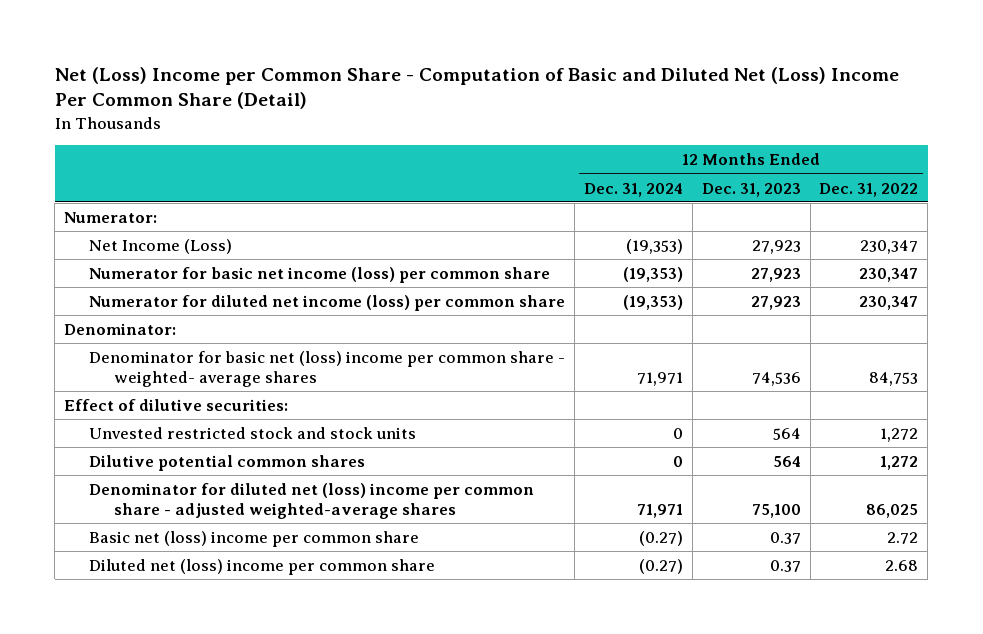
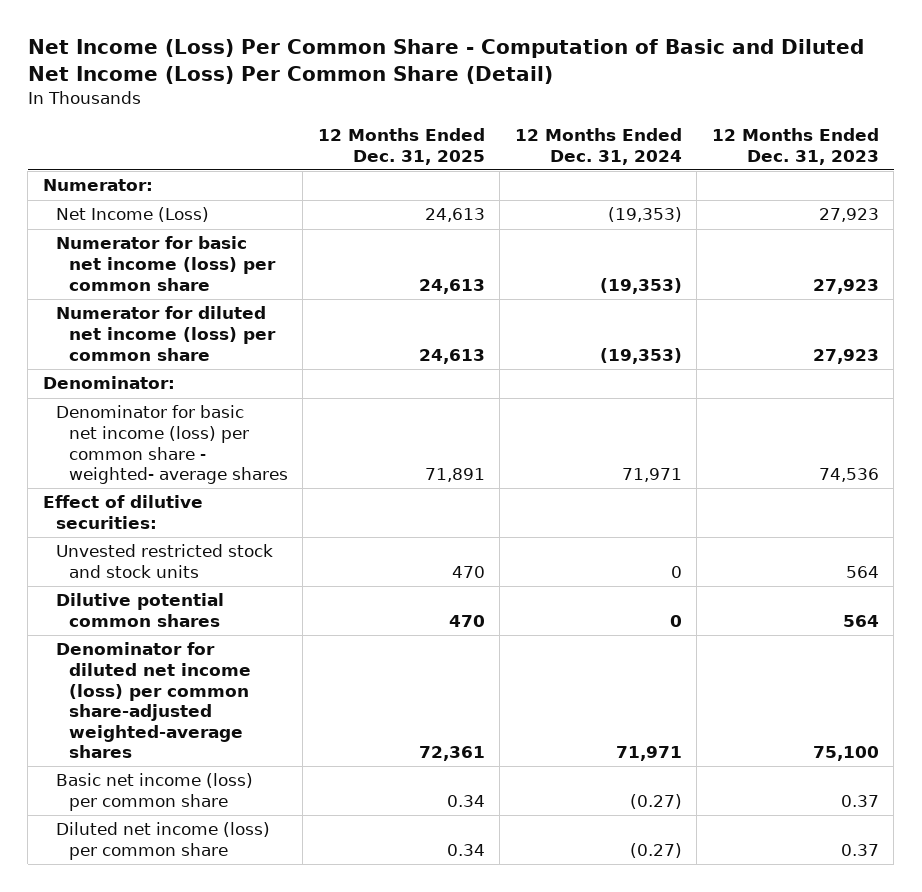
- Net (Loss) Income per Common Share - Computation of Basic and Diluted Net (Loss) Income Per Common Share (Detail)
+ Net Income (Loss) Per Common Share - Computation of Basic and Diluted Net Income (Loss) Per Common Share (Detail)
- | 12 Months Ended Dec. 31, 2024 | 12 Months Ended Dec. 31, 2023 | 12 Months Ended Dec. 31, 2022
+ | 12 Months Ended Dec. 31, 2025 | 12 Months Ended Dec. 31, 2024 | 12 Months Ended Dec. 31, 2023
- Denominator for basic net (loss) income per common share - weighted- average shares | 71,971 | 74,536 | 84,753
+ Denominator for basic net income (loss) per common share - weighted- average shares | 71,891 | 71,971 | 74,536
- Denominator for diluted net (loss) income per common share - adjusted weighted-average shares | 71,971 | 75,100 | 86,025
- Basic net (loss) income per common share | (0.27) | 0.37 | 2.72
- Diluted net (loss) income per common share | (0.27) | 0.37 | 2.68
+ Denominator for diluted net income (loss) per common share-adjusted weighted-average shares | 72,361 | 71,971 | 75,100
+ Basic net income (loss) per common share | 0.34 | (0.27) | 0.37
+ Diluted net income (loss) per common share | 0.34 | (0.27) | 0.37

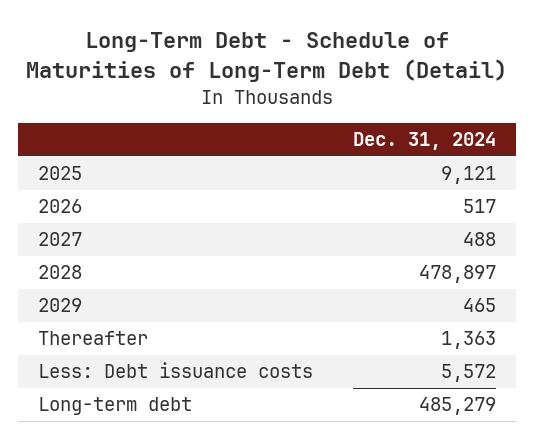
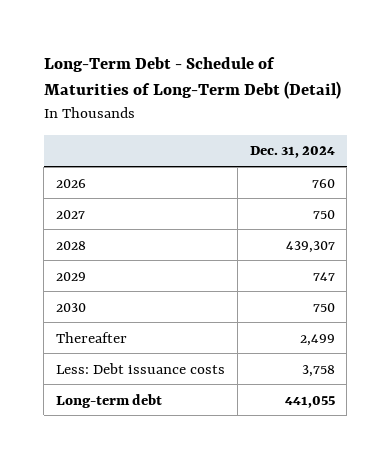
- 2025 | 9,121
- 2026 | 517
- 2027 | 488
- 2028 | 478,897
- 2029 | 465
- Thereafter | 1,363
- Less: Debt issuance costs | 5,572
- Long-term debt | 485,279
+ 2026 | 760
+ 2027 | 750
+ 2028 | 439,307
+ 2029 | 747
+ 2030 | 750
+ Thereafter | 2,499
+ Less: Debt issuance costs | 3,758
+ Long-term debt | 441,055

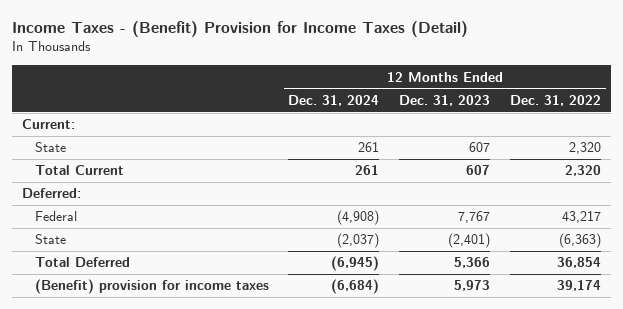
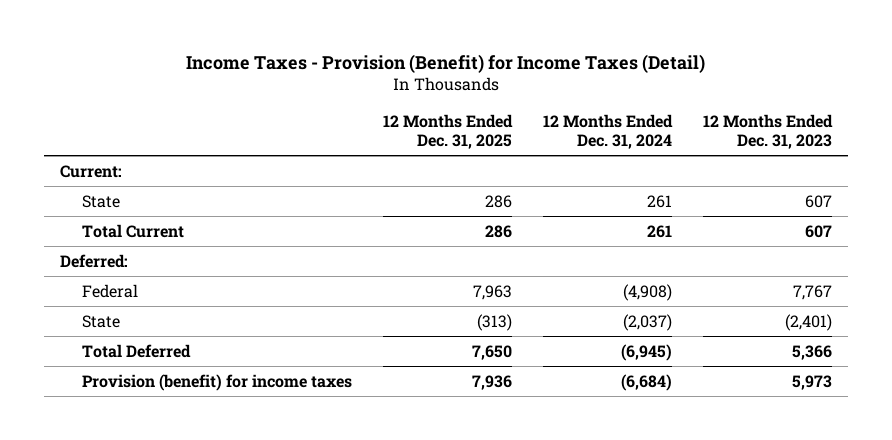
- Income Taxes - (Benefit) Provision for Income Taxes (Detail)
+ Income Taxes - Provision (Benefit) for Income Taxes (Detail)
- | 12 Months Ended Dec. 31, 2024 | 12 Months Ended Dec. 31, 2023 | 12 Months Ended Dec. 31, 2022
+ | 12 Months Ended Dec. 31, 2025 | 12 Months Ended Dec. 31, 2024 | 12 Months Ended Dec. 31, 2023
- (Benefit) provision for income taxes | (6,684) | 5,973 | 39,174
+ Provision (benefit) for income taxes | 7,936 | (6,684) | 5,973

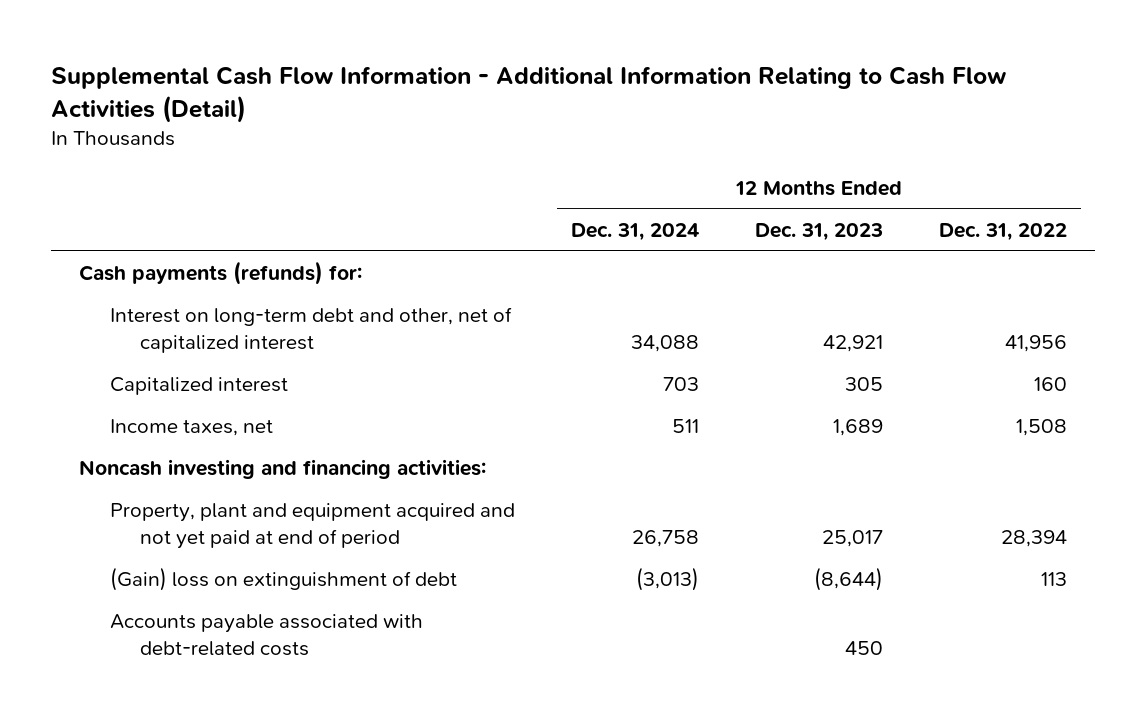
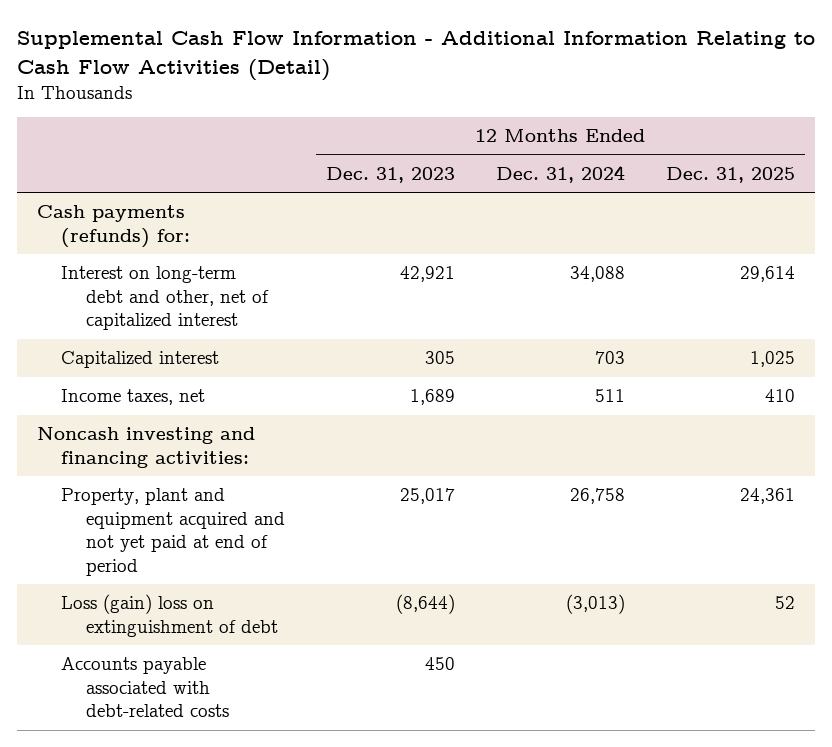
- | 12 Months Ended Dec. 31, 2024 | 12 Months Ended Dec. 31, 2023 | 12 Months Ended Dec. 31, 2022
+ | 12 Months Ended Dec. 31, 2023 | 12 Months Ended Dec. 31, 2024 | 12 Months Ended Dec. 31, 2025
- (Gain) loss on extinguishment of debt | (3,013) | (8,644) | 113
+ Loss (gain) loss on extinguishment of debt | (8,644) | (3,013) | 52

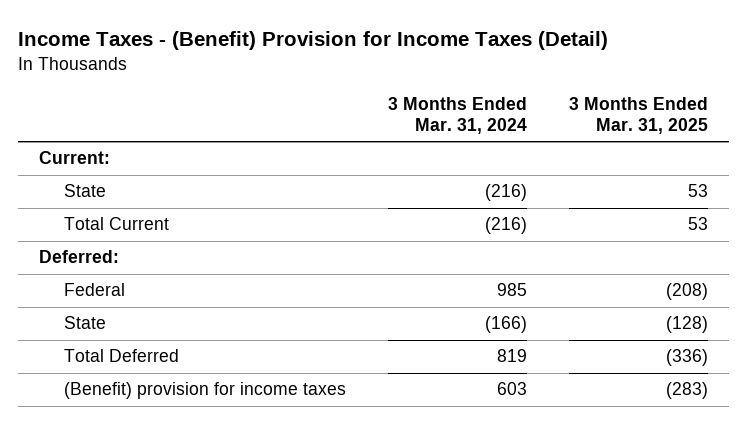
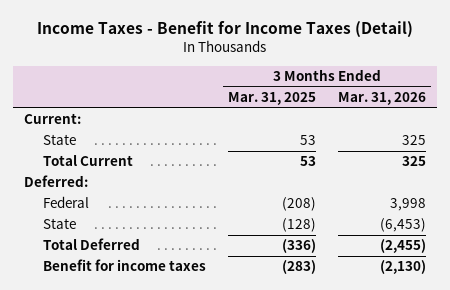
- Income Taxes - (Benefit) Provision for Income Taxes (Detail)
+ Income Taxes - Benefit for Income Taxes (Detail)
- | 3 Months Ended Mar. 31, 2024 | 3 Months Ended Mar. 31, 2025
+ | 3 Months Ended Mar. 31, 2025 | 3 Months Ended Mar. 31, 2026
- (Benefit) provision for income taxes | 603 | (283)
+ Benefit for income taxes | (283) | (2,130)

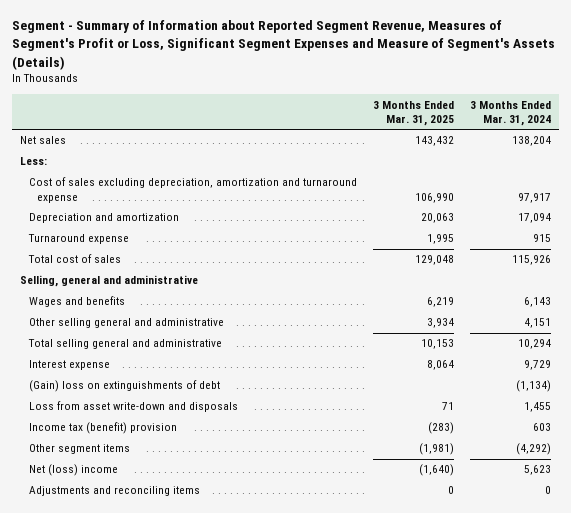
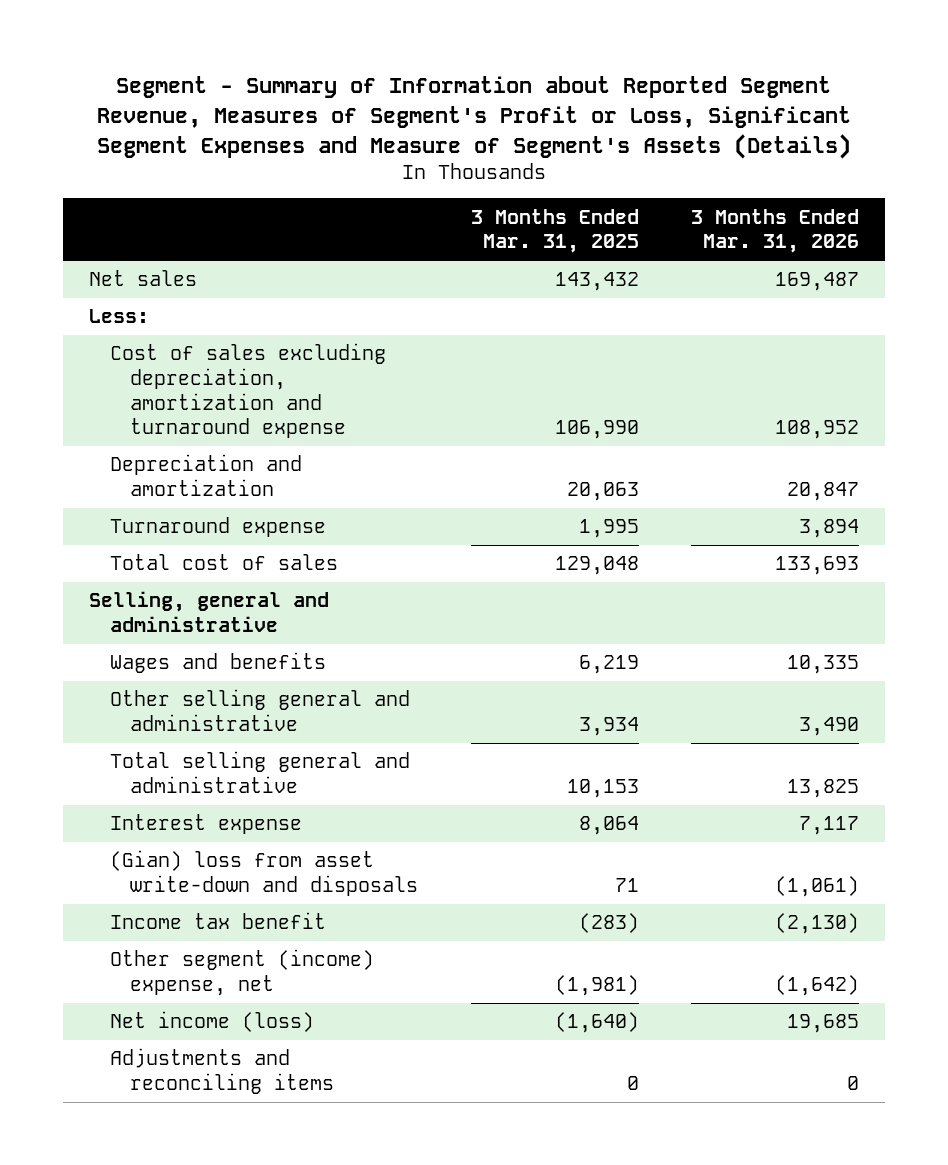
- | 3 Months Ended Mar. 31, 2025 | 3 Months Ended Mar. 31, 2024
+ | 3 Months Ended Mar. 31, 2025 | 3 Months Ended Mar. 31, 2026
- (Gain) loss on extinguishments of debt | | (1,134)
- Loss from asset write-down and disposals | 71 | 1,455
- Income tax (benefit) provision | (283) | 603
- Other segment items | (1,981) | (4,292)
- Net (loss) income | (1,640) | 5,623
+ (Gian) loss from asset write-down and disposals | 71 | (1,061)
+ Income tax benefit | (283) | (2,130)
+ Other segment (income) expense, net | (1,981) | (1,642)
+ Net income (loss) | (1,640) | 19,685

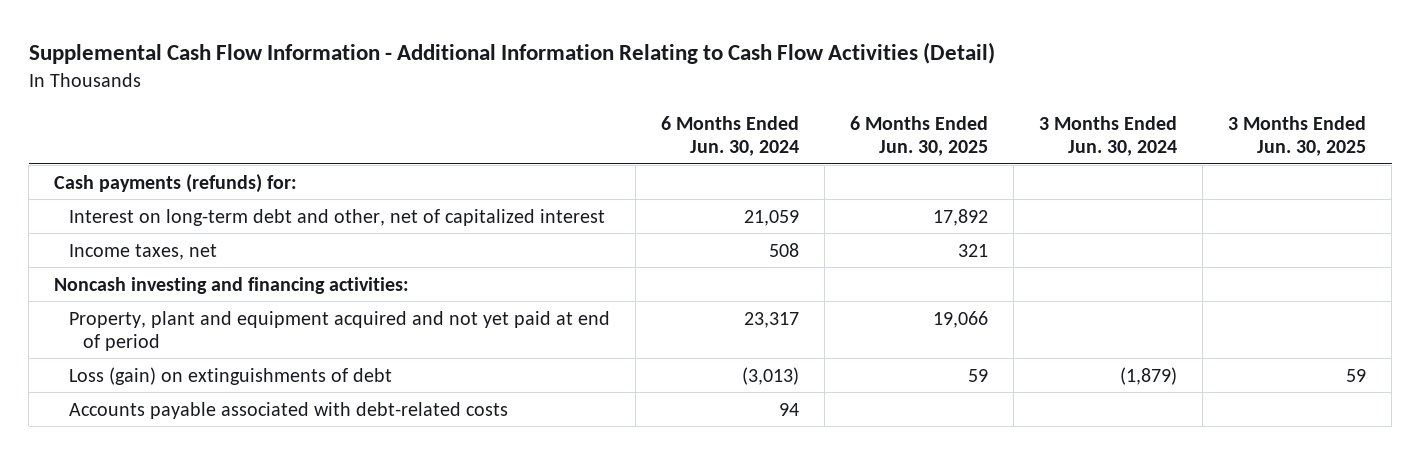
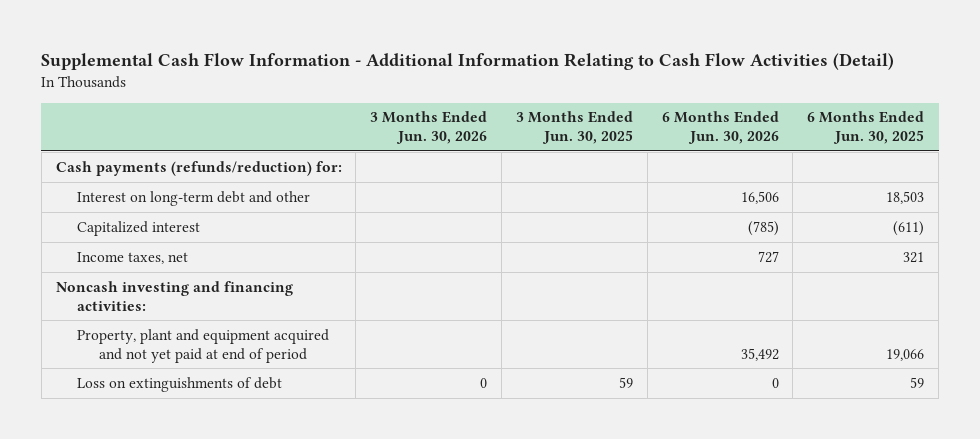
- | 6 Months Ended Jun. 30, 2024 | 6 Months Ended Jun. 30, 2025 | 3 Months Ended Jun. 30, 2024 | 3 Months Ended Jun. 30, 2025
+ | 3 Months Ended Jun. 30, 2026 | 3 Months Ended Jun. 30, 2025 | 6 Months Ended Jun. 30, 2026 | 6 Months Ended Jun. 30, 2025
- Cash payments (refunds) for:
- Interest on long-term debt and other, net of capitalized interest | 21,059 | 17,892 | |
+ Cash payments (refunds/reduction) for:
+ Interest on long-term debt and other | | | 16,506 | 18,503
+ Capitalized interest | | | (785) | (611)
- Loss (gain) on extinguishments of debt | (3,013) | 59 | (1,879) | 59
- Accounts payable associated with debt-related costs | 94 | | |
+ Loss on extinguishments of debt | 0 | 59 | 0 | 59

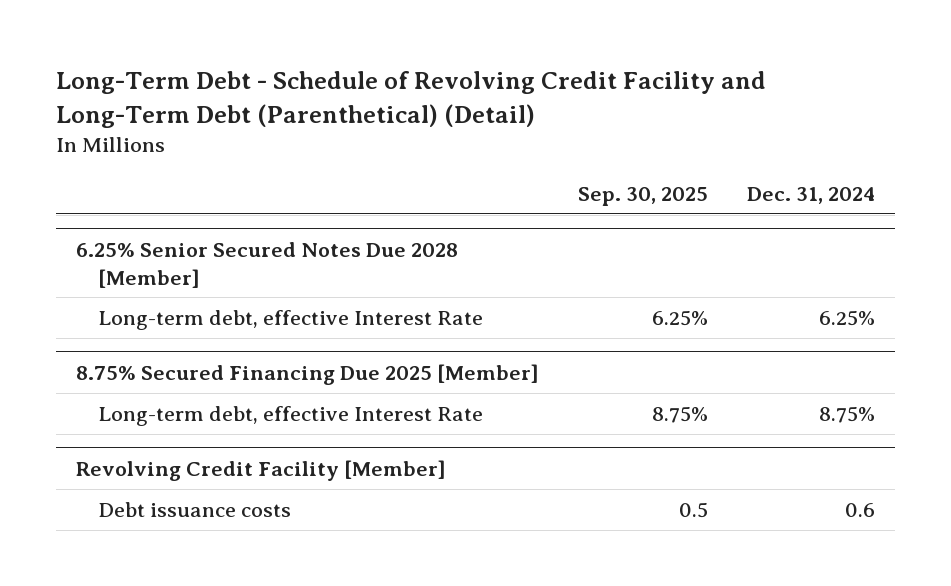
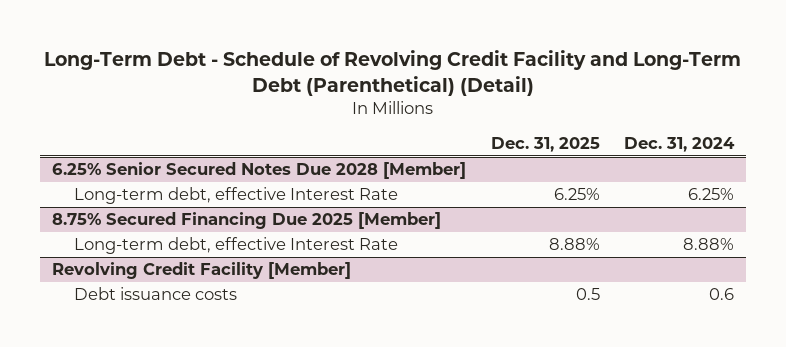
- | Sep. 30, 2025 | Dec. 31, 2024
+ | Dec. 31, 2025 | Dec. 31, 2024
@ 8.75% Secured Financing Due 2025 [Member]
- Long-term debt, effective Interest Rate | 8.75% | 8.75%
+ Long-term debt, effective Interest Rate | 8.88% | 8.88%

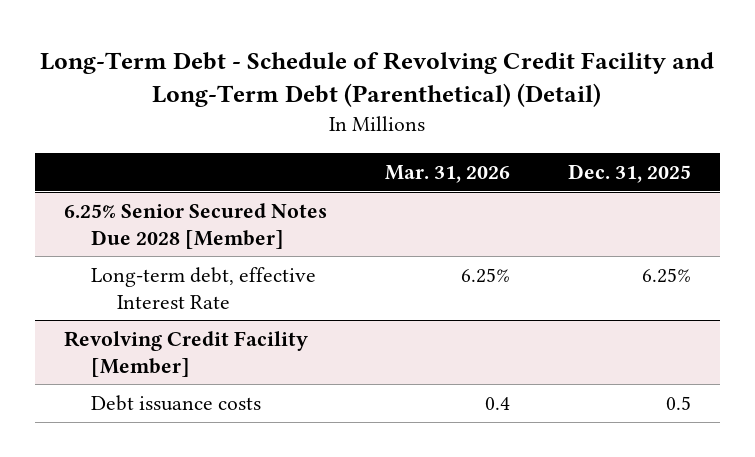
- | Dec. 31, 2025 | Dec. 31, 2024
+ | Mar. 31, 2026 | Dec. 31, 2025
- 8.75% Secured Financing Due 2025 [Member]
- Long-term debt, effective Interest Rate | 8.88% | 8.88%

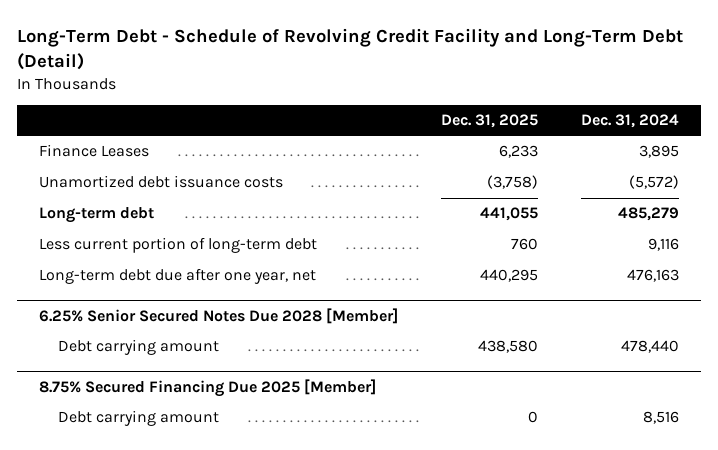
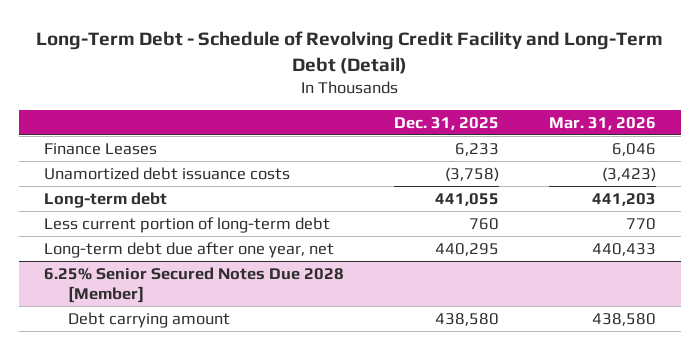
- | Dec. 31, 2025 | Dec. 31, 2024
+ | Dec. 31, 2025 | Mar. 31, 2026
- 8.75% Secured Financing Due 2025 [Member]
- Debt carrying amount | 0 | 8,516

